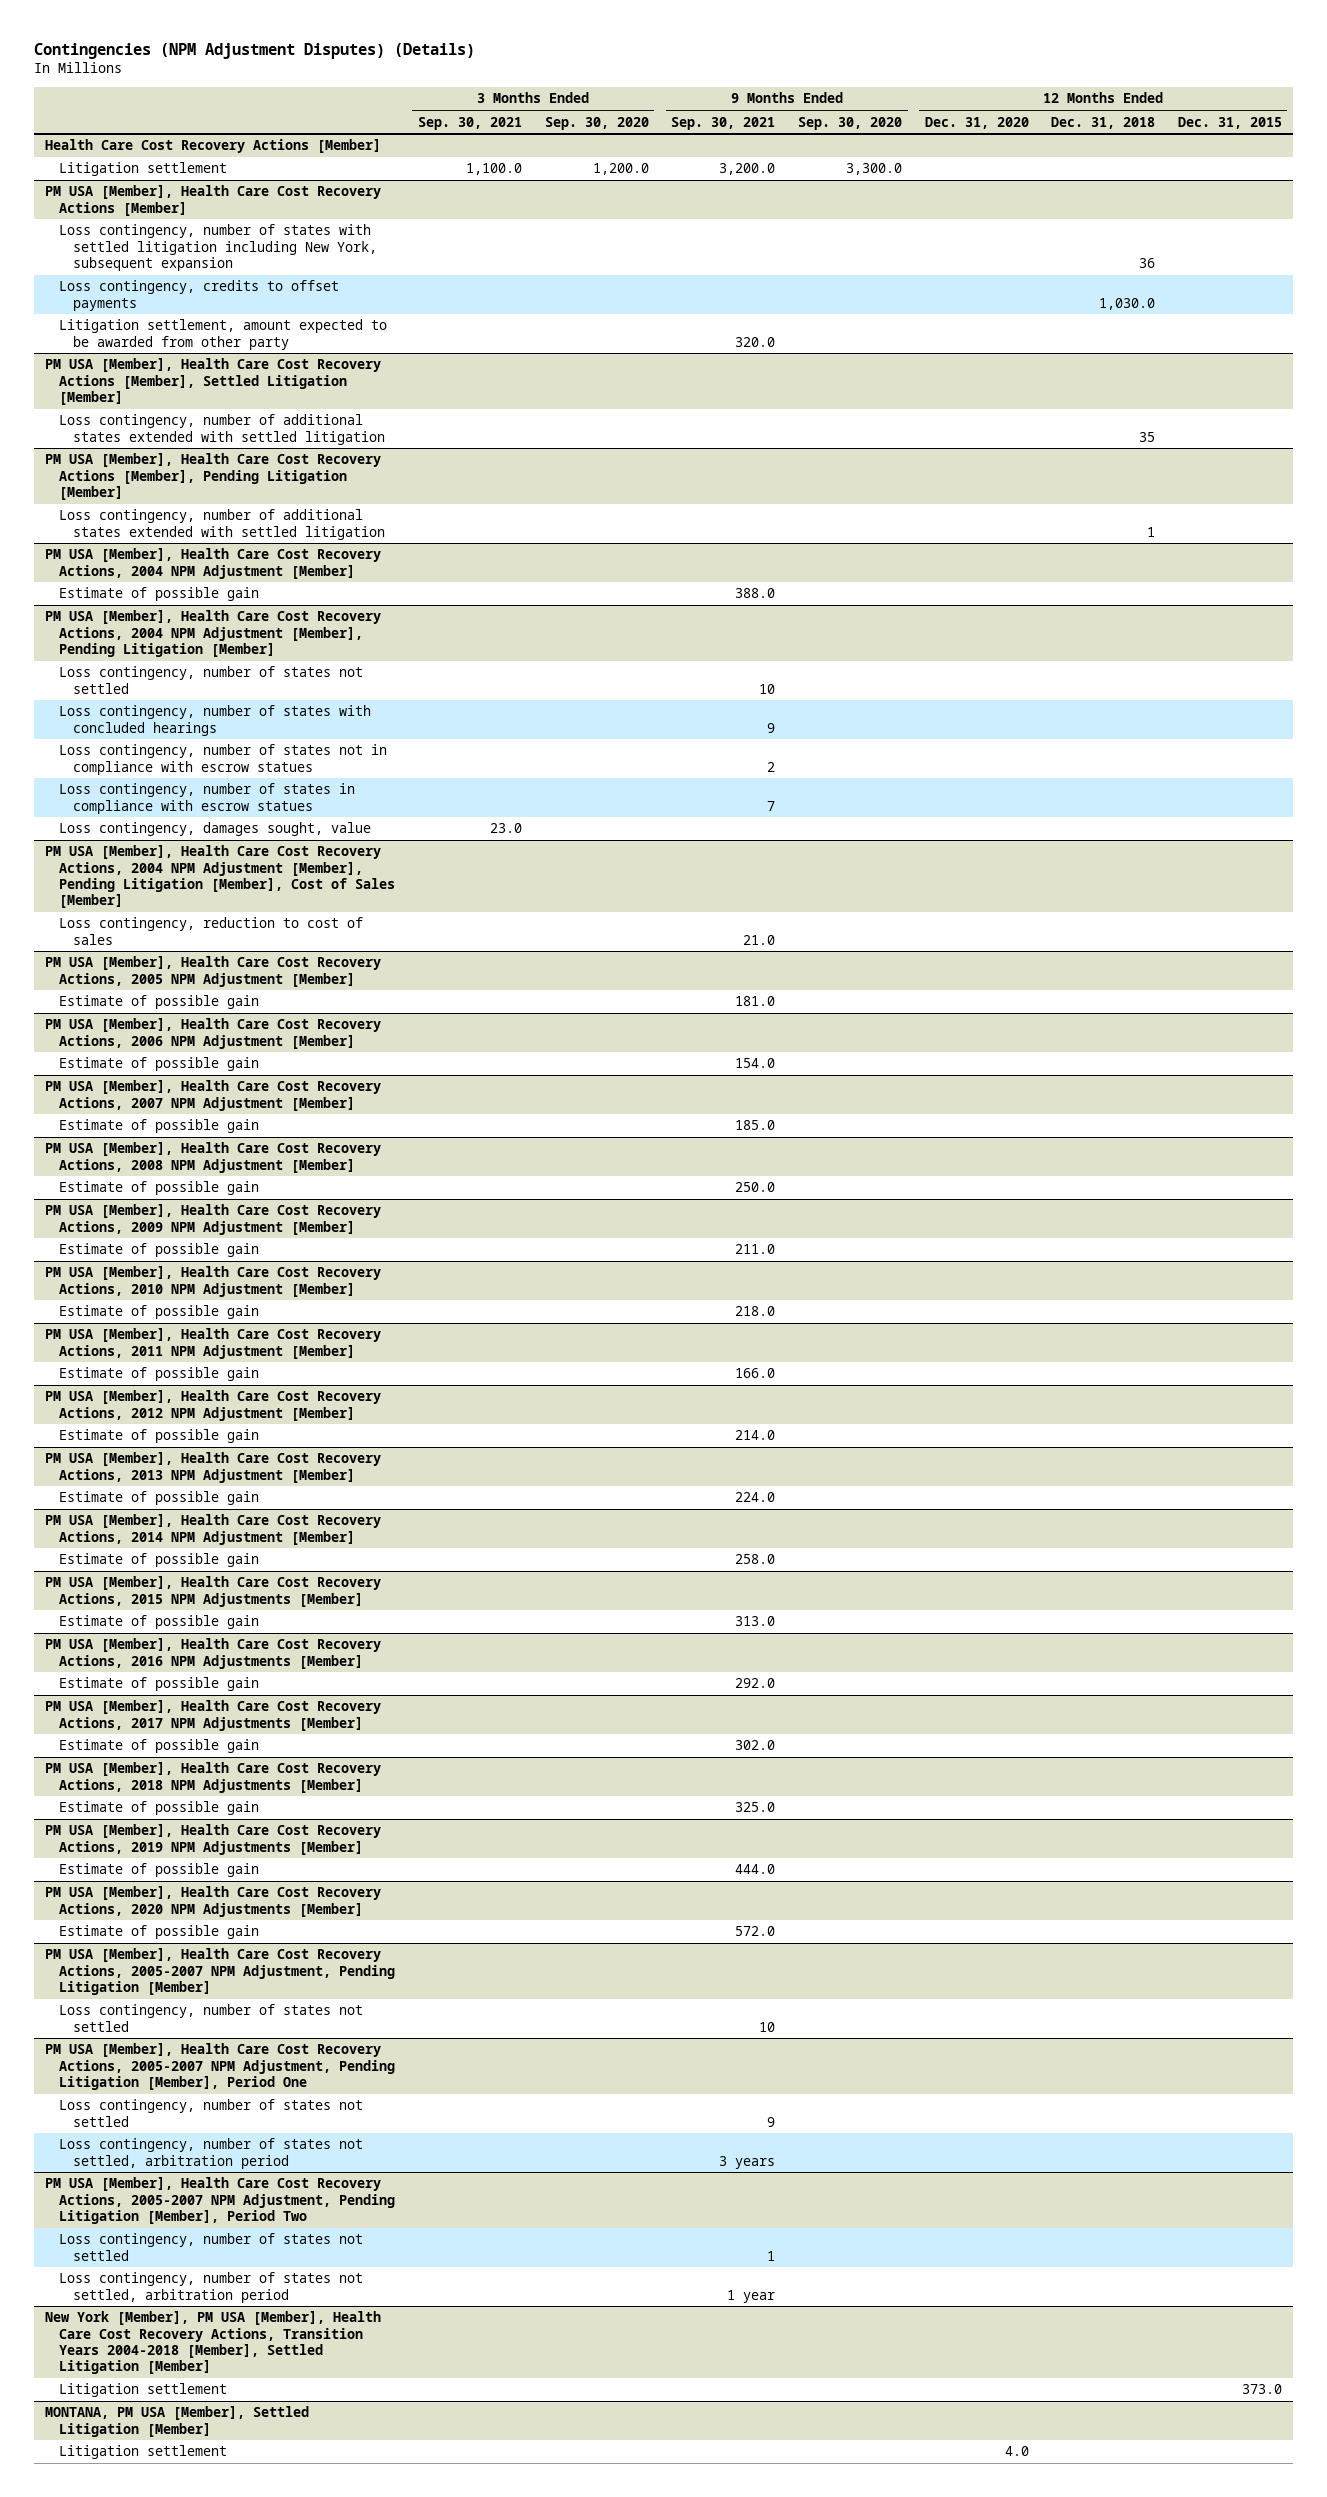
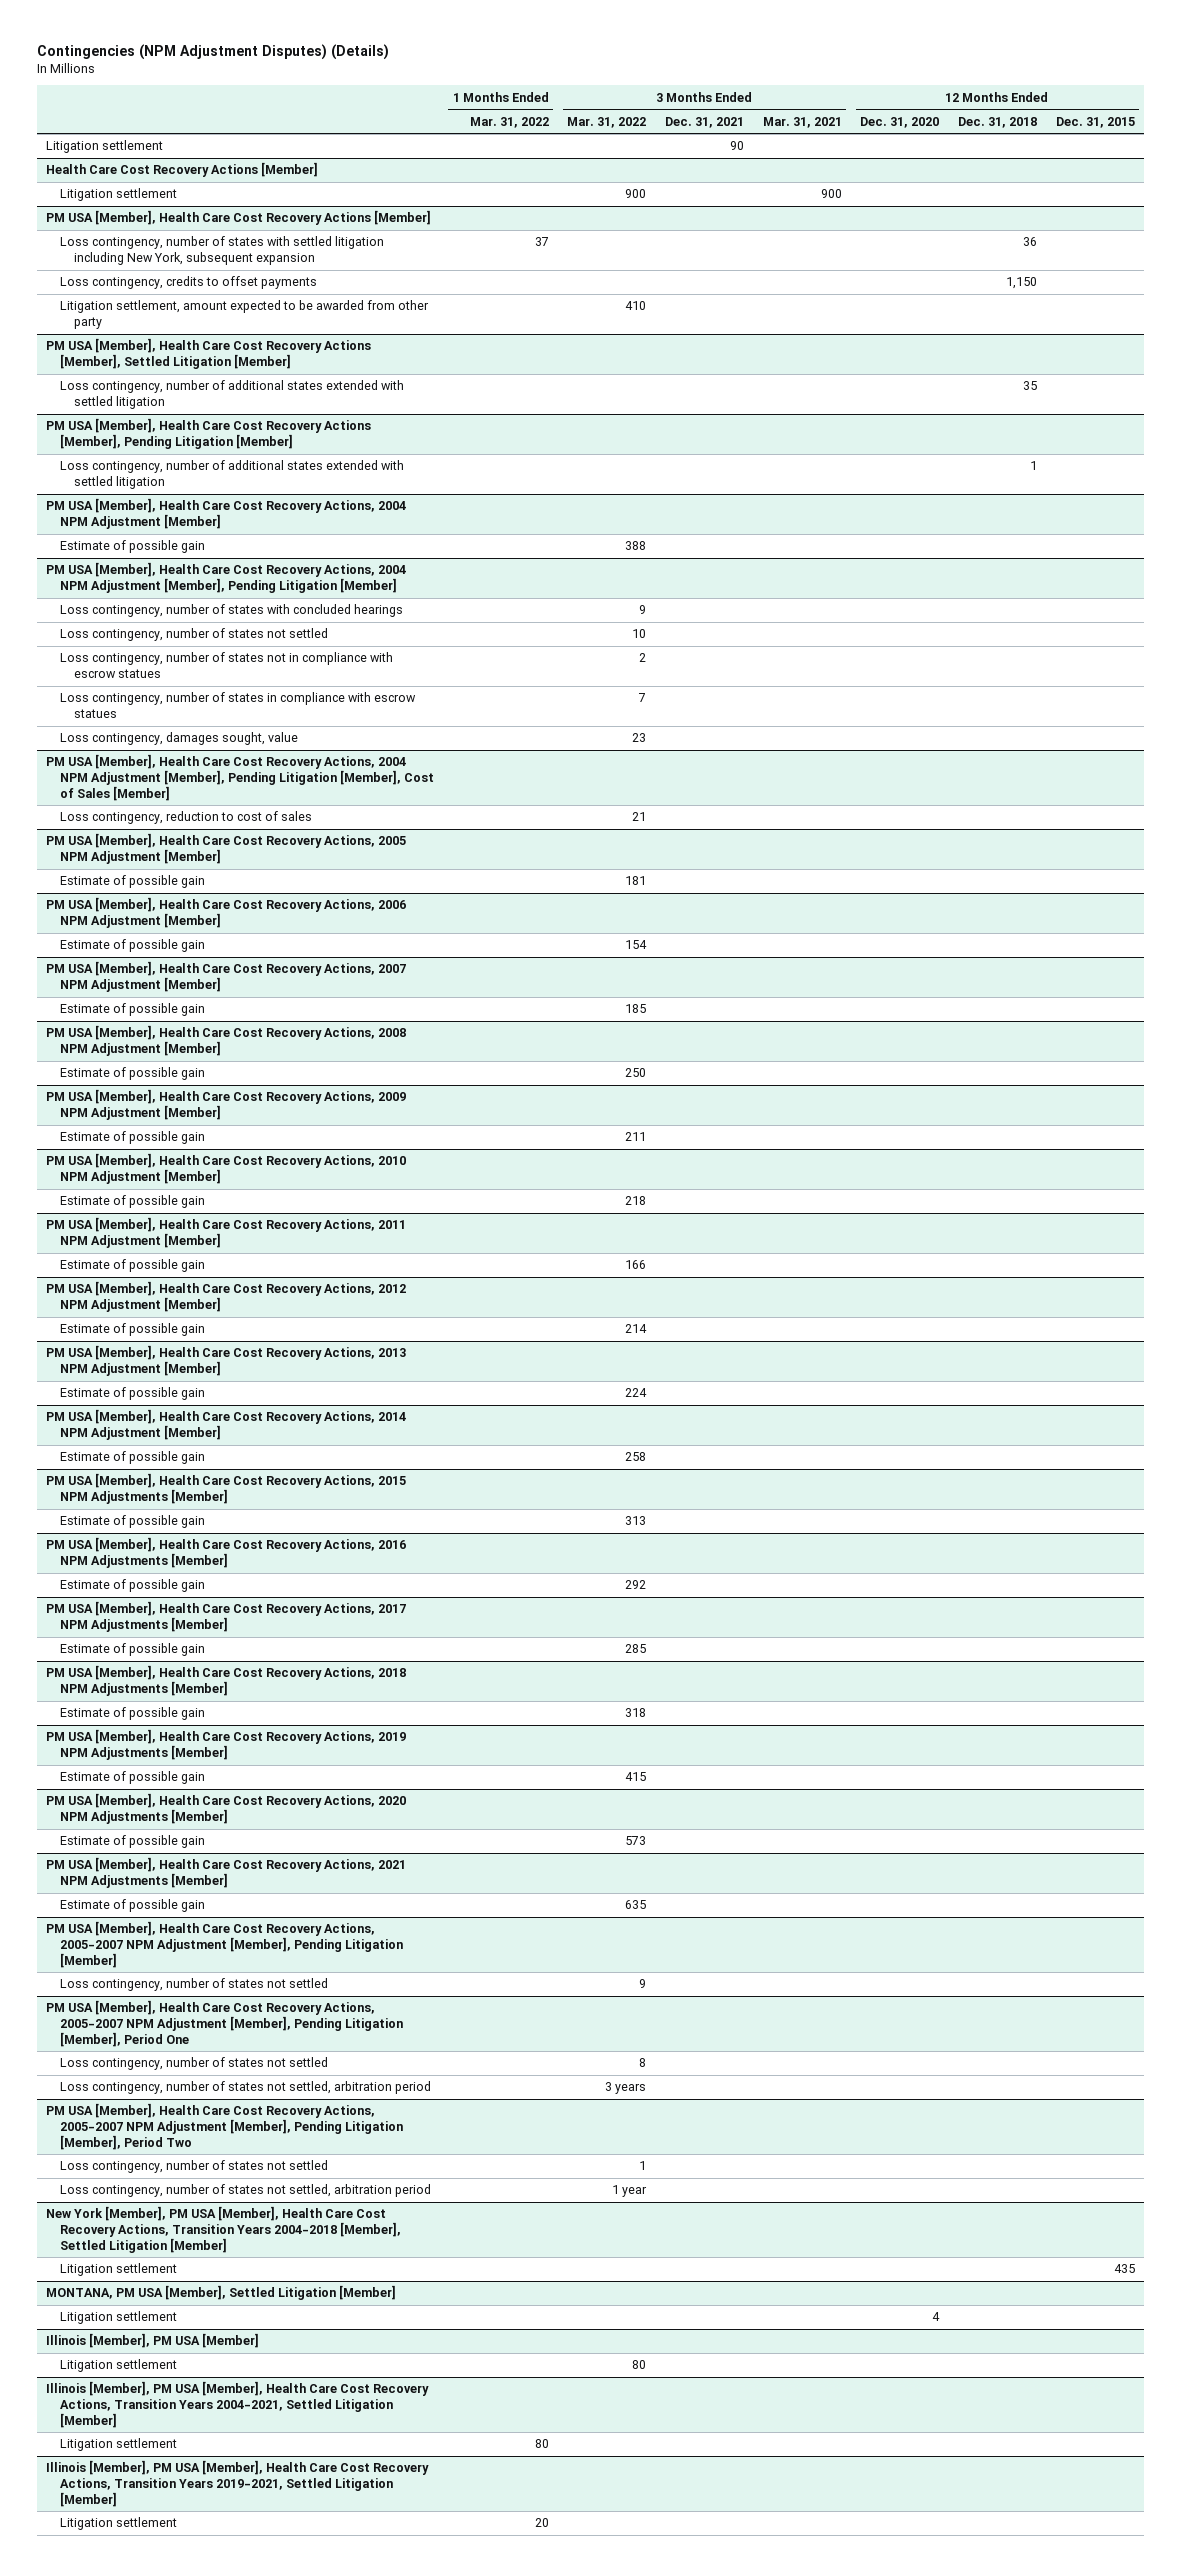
- | 3 Months Ended Sep. 30, 2021 | 3 Months Ended Sep. 30, 2020 | 9 Months Ended Sep. 30, 2021 | 9 Months Ended Sep. 30, 2020 | 12 Months Ended Dec. 31, 2020 | 12 Months Ended Dec. 31, 2018 | 12 Months Ended Dec. 31, 2015
+ | 1 Months Ended Mar. 31, 2022 | 3 Months Ended Mar. 31, 2022 | 3 Months Ended Dec. 31, 2021 | 3 Months Ended Mar. 31, 2021 | 12 Months Ended Dec. 31, 2020 | 12 Months Ended Dec. 31, 2018 | 12 Months Ended Dec. 31, 2015
+ Litigation settlement | | | 90 | | | |
@ PM USA [Member], Health Care Cost Recovery Actions [Member]
- Loss contingency, credits to offset payments | | | | | | 1,030.0 |
+ Loss contingency, credits to offset payments | | | | | | 1,150 |
@ PM USA [Member], Health Care Cost Recovery Actions, 2004 NPM Adjustment [Member], Pending Litigation [Member]
moved down: Loss contingency, number of states not settled | | 10 | | | | |
- PM USA [Member], Health Care Cost Recovery Actions, 2005-2007 NPM Adjustment, Pending Litigation [Member]
+ PM USA [Member], Health Care Cost Recovery Actions, 2021 NPM Adjustments [Member]
+ Estimate of possible gain | | 635 | | | | |
+ PM USA [Member], Health Care Cost Recovery Actions, 2005-2007 NPM Adjustment [Member], Pending Litigation [Member]
- PM USA [Member], Health Care Cost Recovery Actions, 2005-2007 NPM Adjustment, Pending Litigation [Member], Period One
+ PM USA [Member], Health Care Cost Recovery Actions, 2005-2007 NPM Adjustment [Member], Pending Litigation [Member], Period One
- PM USA [Member], Health Care Cost Recovery Actions, 2005-2007 NPM Adjustment, Pending Litigation [Member], Period Two
+ PM USA [Member], Health Care Cost Recovery Actions, 2005-2007 NPM Adjustment [Member], Pending Litigation [Member], Period Two
@ New York [Member], PM USA [Member], Health Care Cost Recovery Actions, Transition Years 2004-2018 [Member], Settled Litigation [Member]
- Litigation settlement | | | | | | | 373.0
+ Litigation settlement | | | | | | | 435
@ MONTANA, PM USA [Member], Settled Litigation [Member]
- Litigation settlement | | | | | 4.0 | |
+ Litigation settlement | | | | | 4 | |
+ Illinois [Member], PM USA [Member]
+ Litigation settlement | | 80 | | | | |
+ Illinois [Member], PM USA [Member], Health Care Cost Recovery Actions, Transition Years 2004-2021, Settled Litigation [Member]
+ Litigation settlement | 80 | | | | | |
+ Illinois [Member], PM USA [Member], Health Care Cost Recovery Actions, Transition Years 2019-2021, Settled Litigation [Member]
+ Litigation settlement | 20 | | | | | |

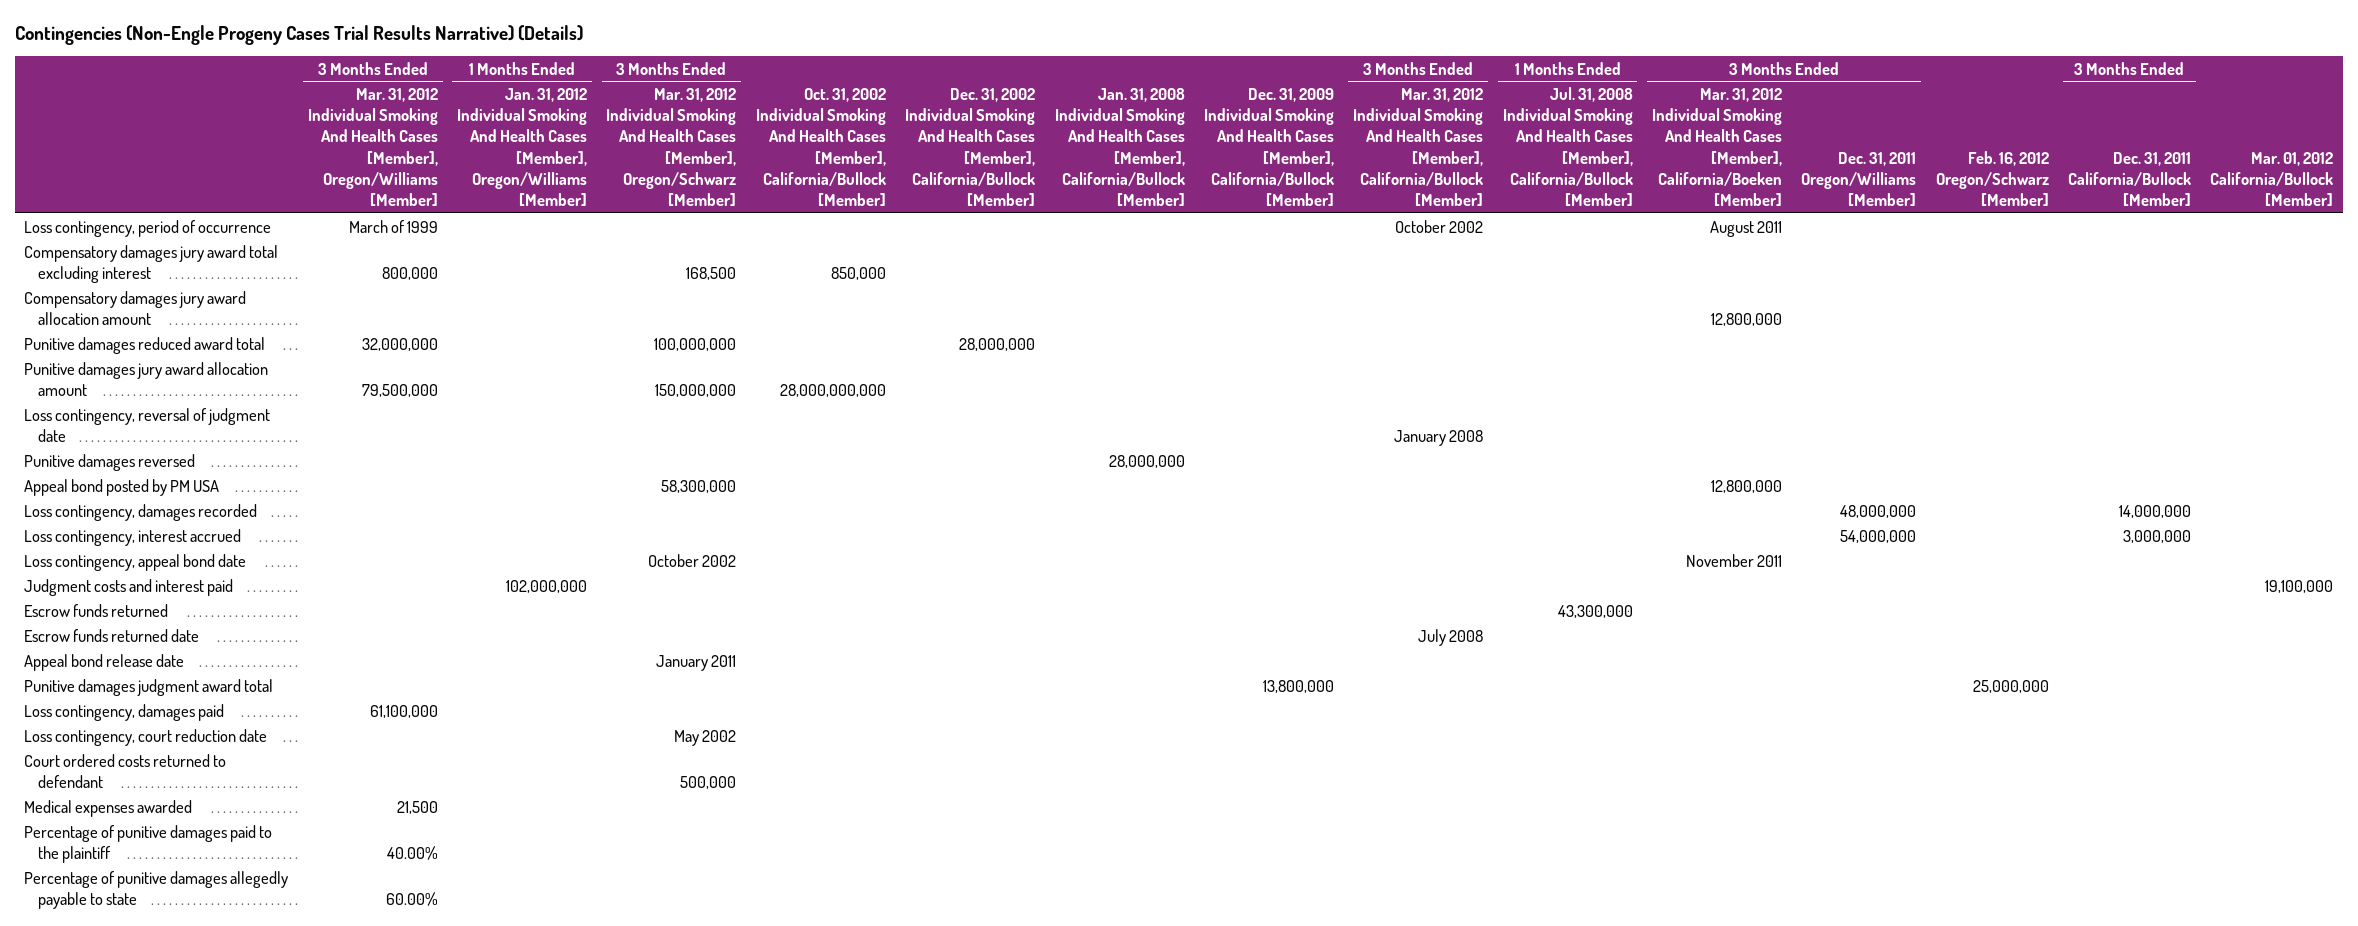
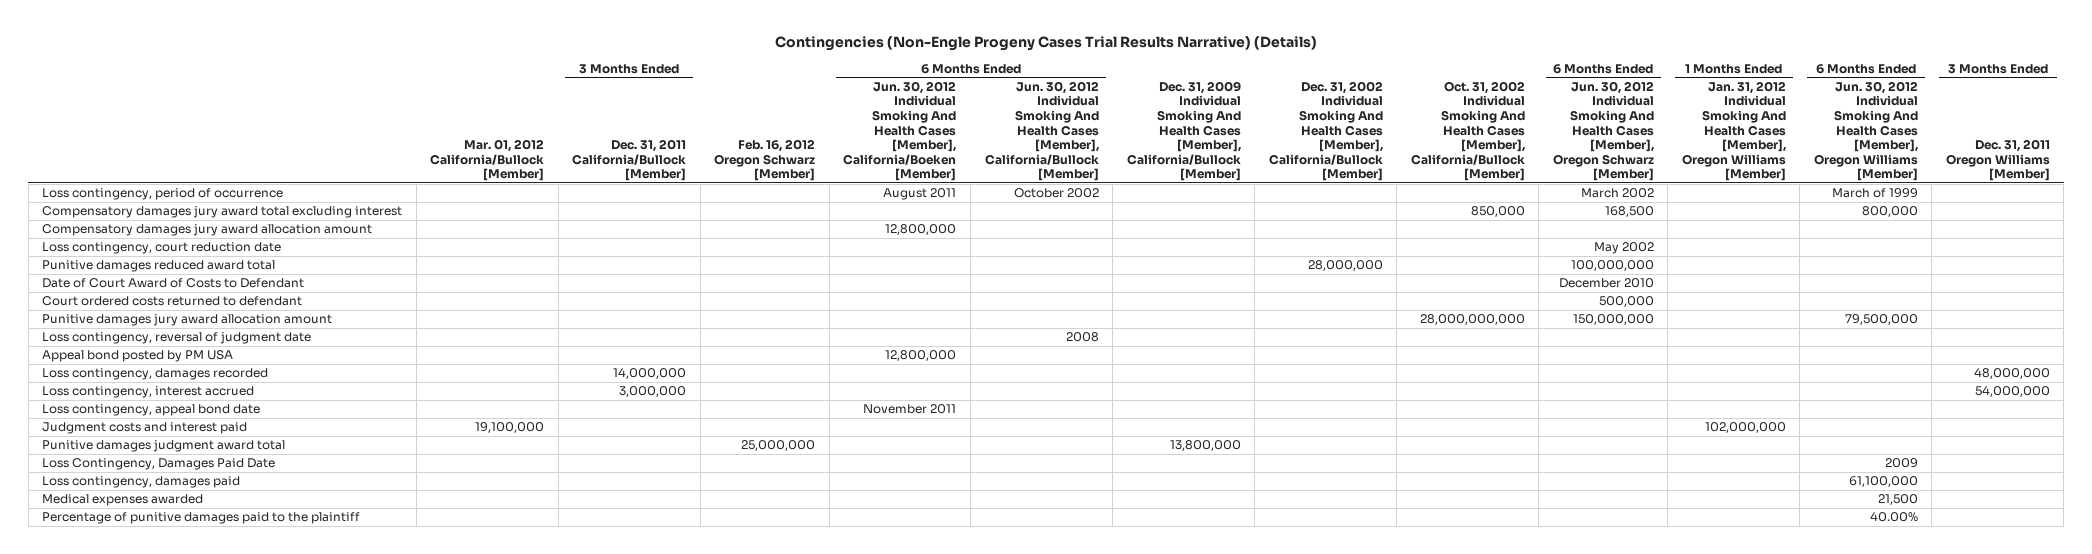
- | 3 Months Ended Mar. 31, 2012 Individual Smoking And Health Cases [Member], Oregon/Williams [Member] | 1 Months Ended Jan. 31, 2012 Individual Smoking And Health Cases [Member], Oregon/Williams [Member] | 3 Months Ended Mar. 31, 2012 Individual Smoking And Health Cases [Member], Oregon/Schwarz [Member] | Oct. 31, 2002 Individual Smoking And Health Cases [Member], California/Bullock [Member] | Dec. 31, 2002 Individual Smoking And Health Cases [Member], California/Bullock [Member] | Jan. 31, 2008 Individual Smoking And Health Cases [Member], California/Bullock [Member] | Dec. 31, 2009 Individual Smoking And Health Cases [Member], California/Bullock [Member] | 3 Months Ended Mar. 31, 2012 Individual Smoking And Health Cases [Member], California/Bullock [Member] | 1 Months Ended Jul. 31, 2008 Individual Smoking And Health Cases [Member], California/Bullock [Member] | 3 Months Ended Mar. 31, 2012 Individual Smoking And Health Cases [Member], California/Boeken [Member] | 3 Months Ended Dec. 31, 2011 Oregon/Williams [Member] | Feb. 16, 2012 Oregon/Schwarz [Member] | 3 Months Ended Dec. 31, 2011 California/Bullock [Member] | Mar. 01, 2012 California/Bullock [Member]
+ | Mar. 01, 2012 California/Bullock [Member] | 3 Months Ended Dec. 31, 2011 California/Bullock [Member] | Feb. 16, 2012 Oregon Schwarz [Member] | 6 Months Ended Jun. 30, 2012 Individual Smoking And Health Cases [Member], California/Boeken [Member] | 6 Months Ended Jun. 30, 2012 Individual Smoking And Health Cases [Member], California/Bullock [Member] | Dec. 31, 2009 Individual Smoking And Health Cases [Member], California/Bullock [Member] | Dec. 31, 2002 Individual Smoking And Health Cases [Member], California/Bullock [Member] | Oct. 31, 2002 Individual Smoking And Health Cases [Member], California/Bullock [Member] | 6 Months Ended Jun. 30, 2012 Individual Smoking And Health Cases [Member], Oregon Schwarz [Member] | 1 Months Ended Jan. 31, 2012 Individual Smoking And Health Cases [Member], Oregon Williams [Member] | 6 Months Ended Jun. 30, 2012 Individual Smoking And Health Cases [Member], Oregon Williams [Member] | 3 Months Ended Dec. 31, 2011 Oregon Williams [Member]
moved up: Loss contingency, court reduction date | | | | | | | | | May 2002 | | |
+ Date of Court Award of Costs to Defendant | | | | | | | | | December 2010 | | |
moved up: Court ordered costs returned to defendant | | | | | | | | | 500,000 | | |
- Punitive damages reversed | | | | | | 28,000,000 | | | | | | | |
- Escrow funds returned | | | | | | | | | 43,300,000 | | | | |
- Escrow funds returned date | | | | | | | | July 2008 | | | | | |
- Appeal bond release date | | | January 2011 | | | | | | | | | | |
+ Loss Contingency, Damages Paid Date | | | | | | | | | | | 2009 |
- Percentage of punitive damages allegedly payable to state | 60.00% | | | | | | | | | | | | |

